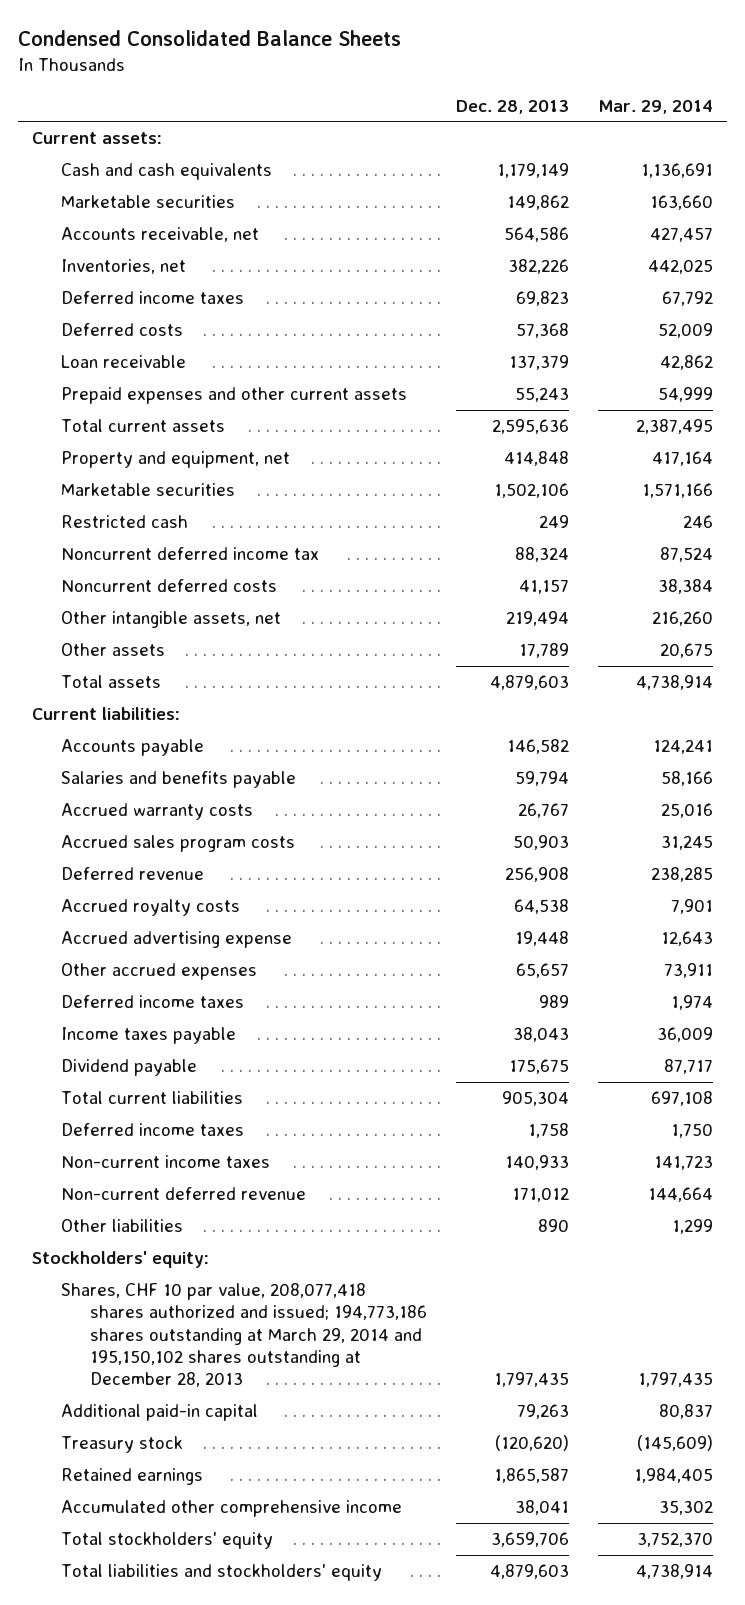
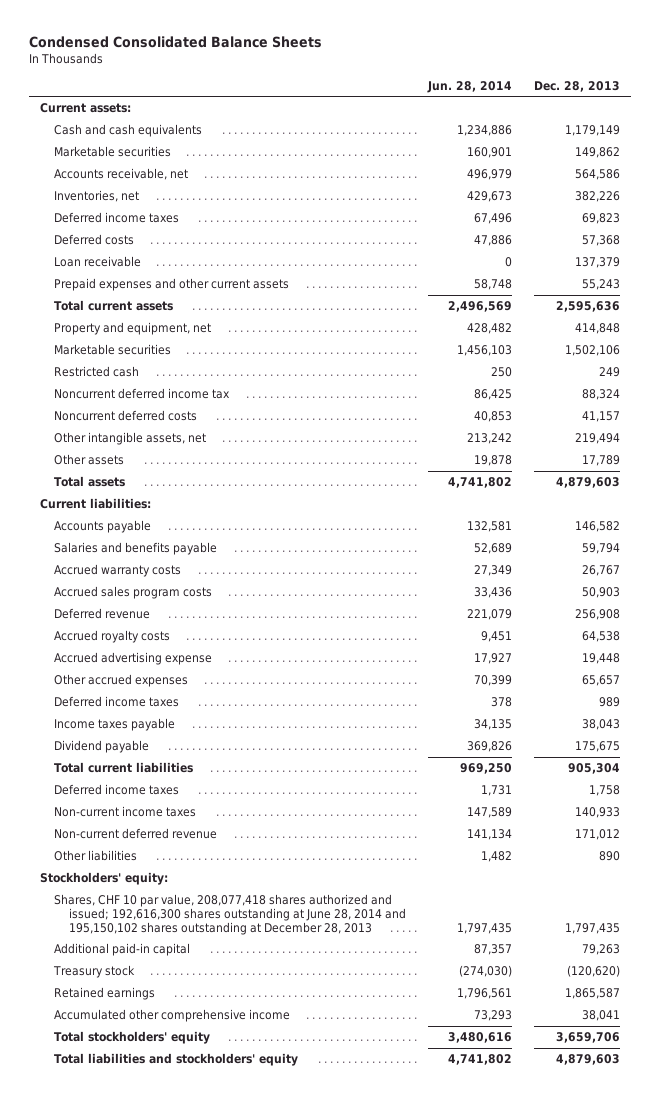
- | Dec. 28, 2013 | Mar. 29, 2014
+ | Jun. 28, 2014 | Dec. 28, 2013
- Shares, CHF 10 par value, 208,077,418 shares authorized and issued; 194,773,186 shares outstanding at March 29, 2014 and 195,150,102 shares outstanding at December 28, 2013 | 1,797,435 | 1,797,435
+ Shares, CHF 10 par value, 208,077,418 shares authorized and issued; 192,616,300 shares outstanding at June 28, 2014 and 195,150,102 shares outstanding at December 28, 2013 | 1,797,435 | 1,797,435

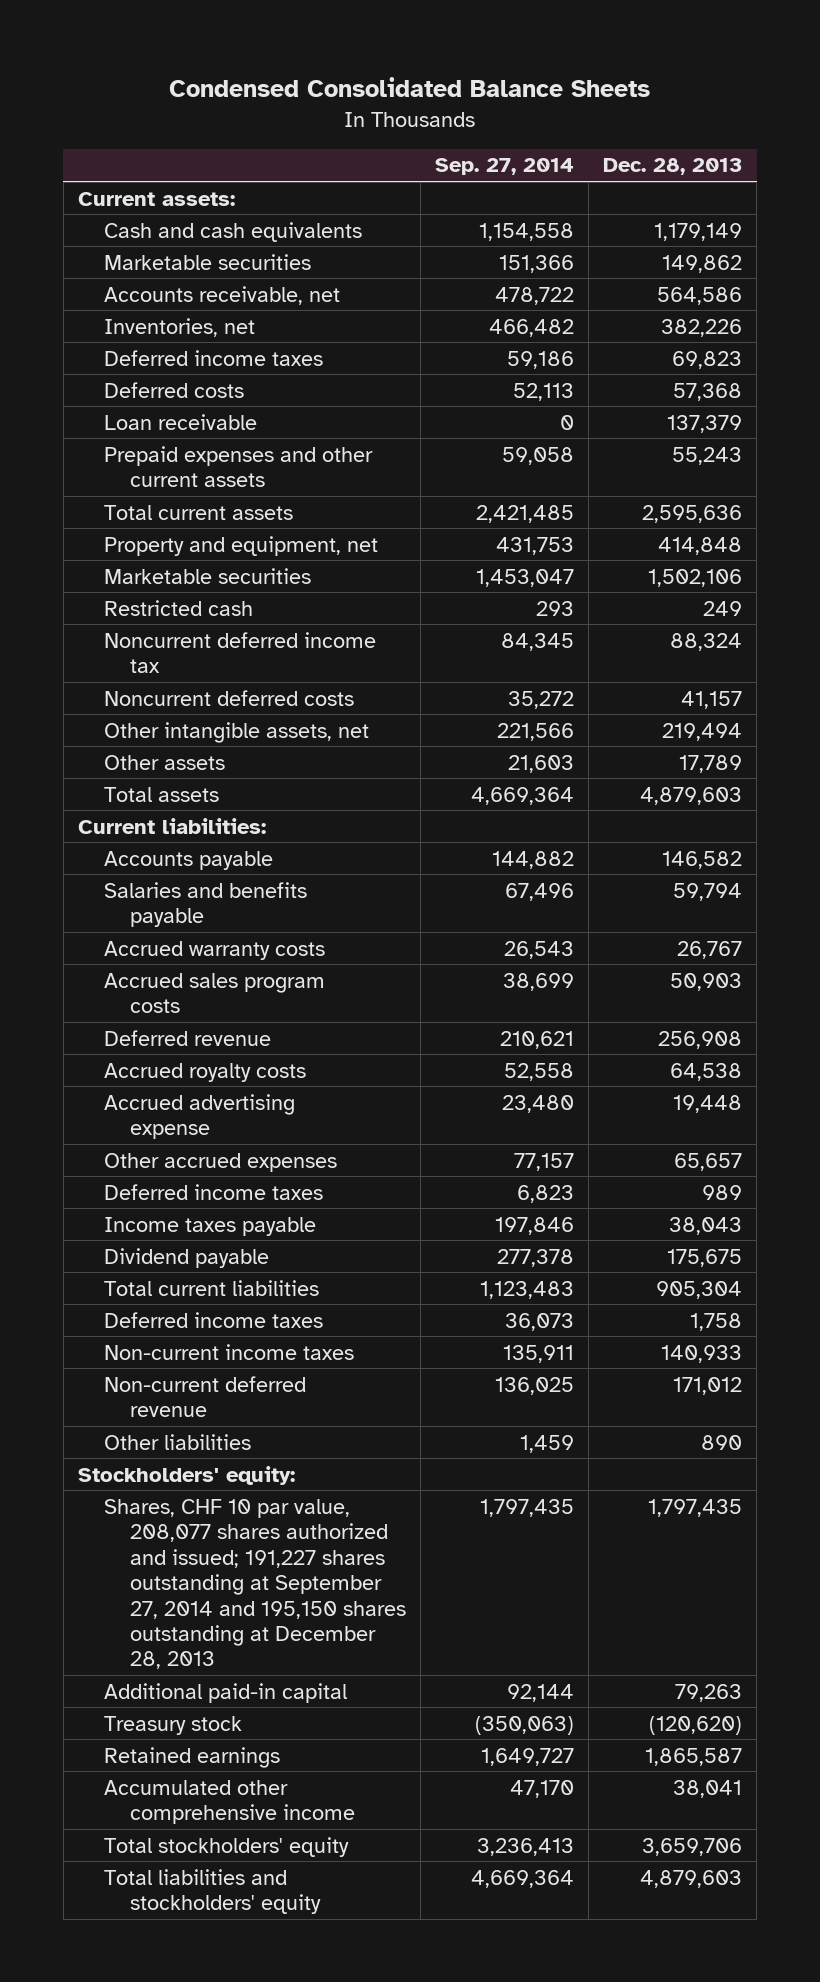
- | Jun. 28, 2014 | Dec. 28, 2013
+ | Sep. 27, 2014 | Dec. 28, 2013
- Shares, CHF 10 par value, 208,077,418 shares authorized and issued; 192,616,300 shares outstanding at June 28, 2014 and 195,150,102 shares outstanding at December 28, 2013 | 1,797,435 | 1,797,435
+ Shares, CHF 10 par value, 208,077 shares authorized and issued; 191,227 shares outstanding at September 27, 2014 and 195,150 shares outstanding at December 28, 2013 | 1,797,435 | 1,797,435

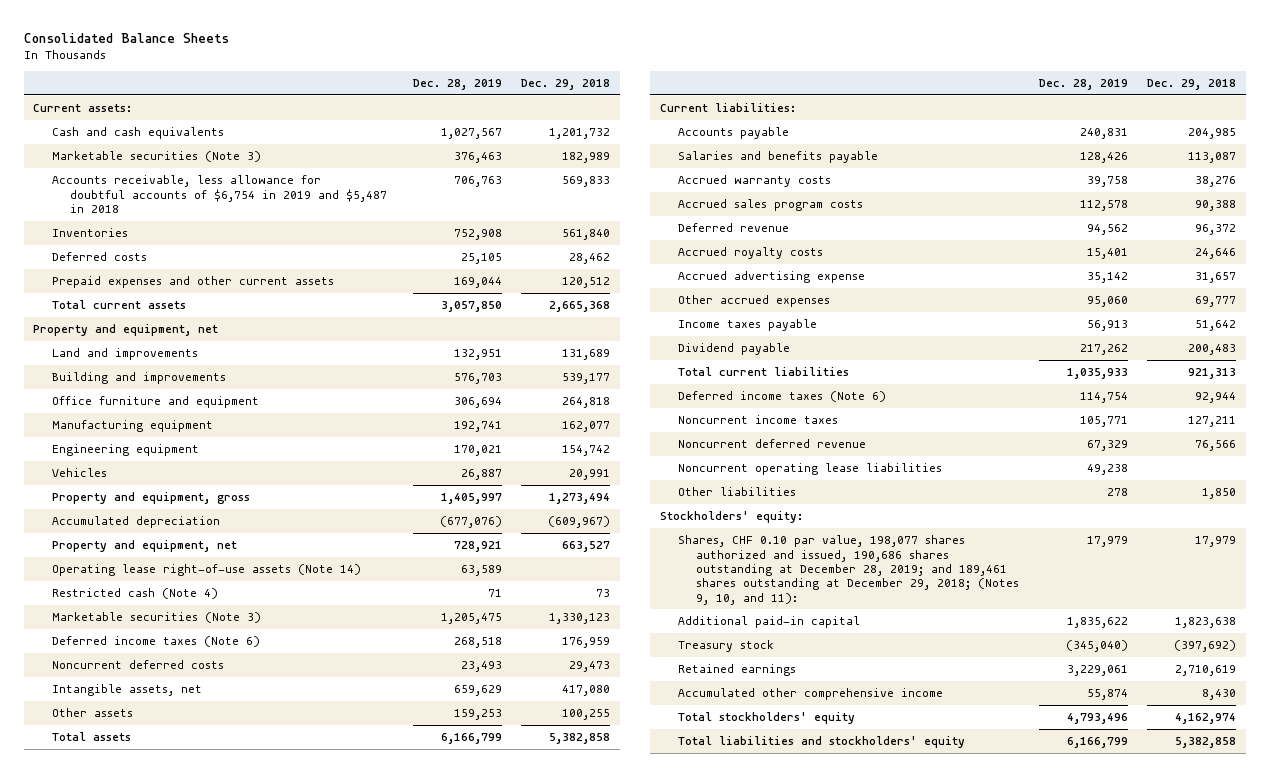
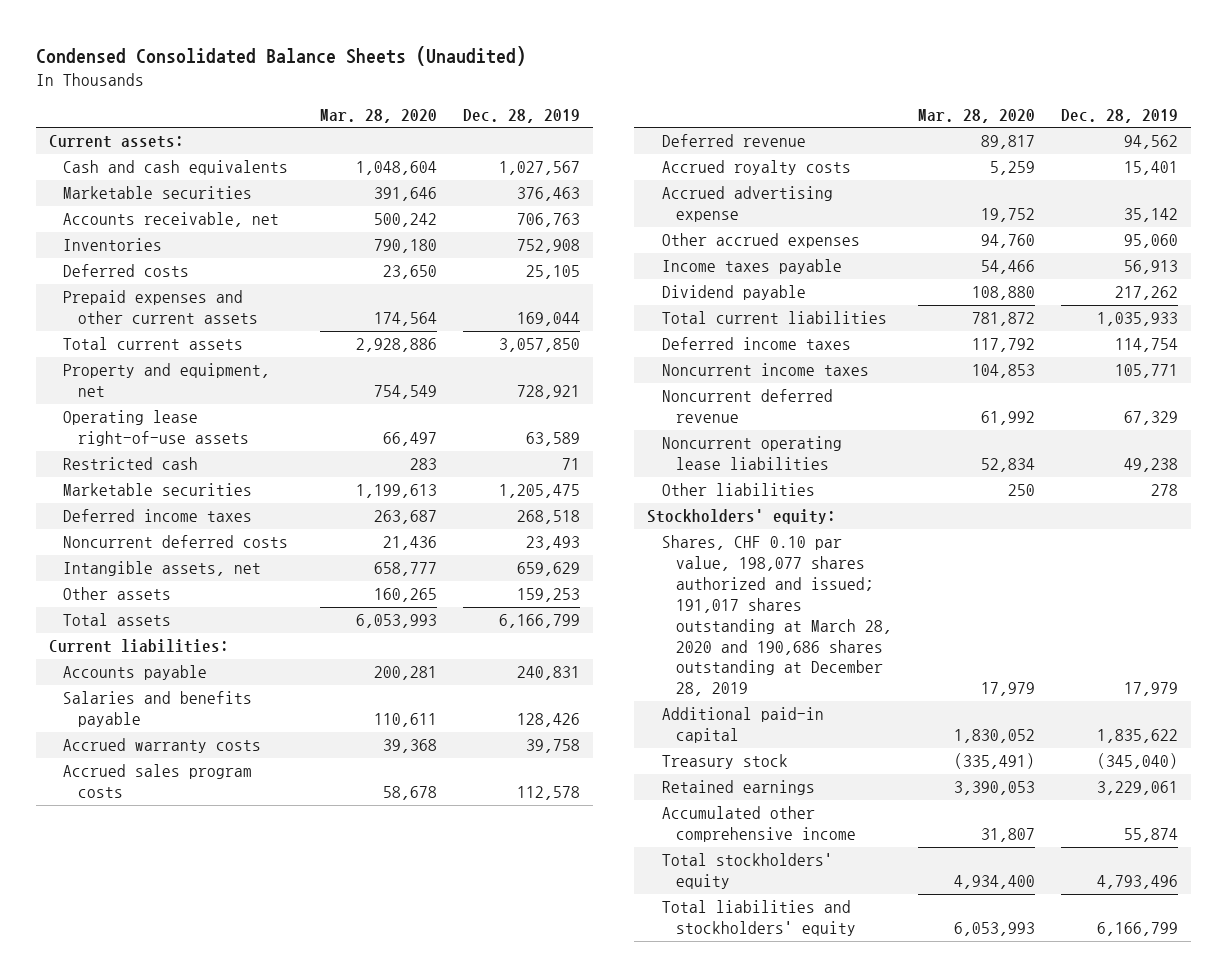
- Consolidated Balance Sheets
+ Condensed Consolidated Balance Sheets (Unaudited)
- | Dec. 28, 2019 | Dec. 29, 2018
+ | Mar. 28, 2020 | Dec. 28, 2019
- Marketable securities (Note 3) | 376,463 | 182,989
- Accounts receivable, less allowance for doubtful accounts of $6,754 in 2019 and $5,487 in 2018 | 706,763 | 569,833
+ Marketable securities | 391,646 | 376,463
+ Accounts receivable, net | 500,242 | 706,763
- Property and equipment, net
- Land and improvements | 132,951 | 131,689
- Building and improvements | 576,703 | 539,177
- Office furniture and equipment | 306,694 | 264,818
- Manufacturing equipment | 192,741 | 162,077
- Engineering equipment | 170,021 | 154,742
- Vehicles | 26,887 | 20,991
- Property and equipment, gross | 1,405,997 | 1,273,494
- Accumulated depreciation | (677,076) | (609,967)
- Operating lease right-of-use assets (Note 14) | 63,589 |
- Restricted cash (Note 4) | 71 | 73
- Marketable securities (Note 3) | 1,205,475 | 1,330,123
- Deferred income taxes (Note 6) | 268,518 | 176,959
+ Operating lease right-of-use assets | 66,497 | 63,589
+ Restricted cash | 283 | 71
+ Marketable securities | 1,199,613 | 1,205,475
+ Deferred income taxes | 263,687 | 268,518
- Deferred income taxes (Note 6) | 114,754 | 92,944
+ Deferred income taxes | 117,792 | 114,754
- Shares, CHF 0.10 par value, 198,077 shares authorized and issued, 190,686 shares outstanding at December 28, 2019; and 189,461 shares outstanding at December 29, 2018; (Notes 9, 10, and 11): | 17,979 | 17,979
+ Shares, CHF 0.10 par value, 198,077 shares authorized and issued; 191,017 shares outstanding at March 28, 2020 and 190,686 shares outstanding at December 28, 2019 | 17,979 | 17,979

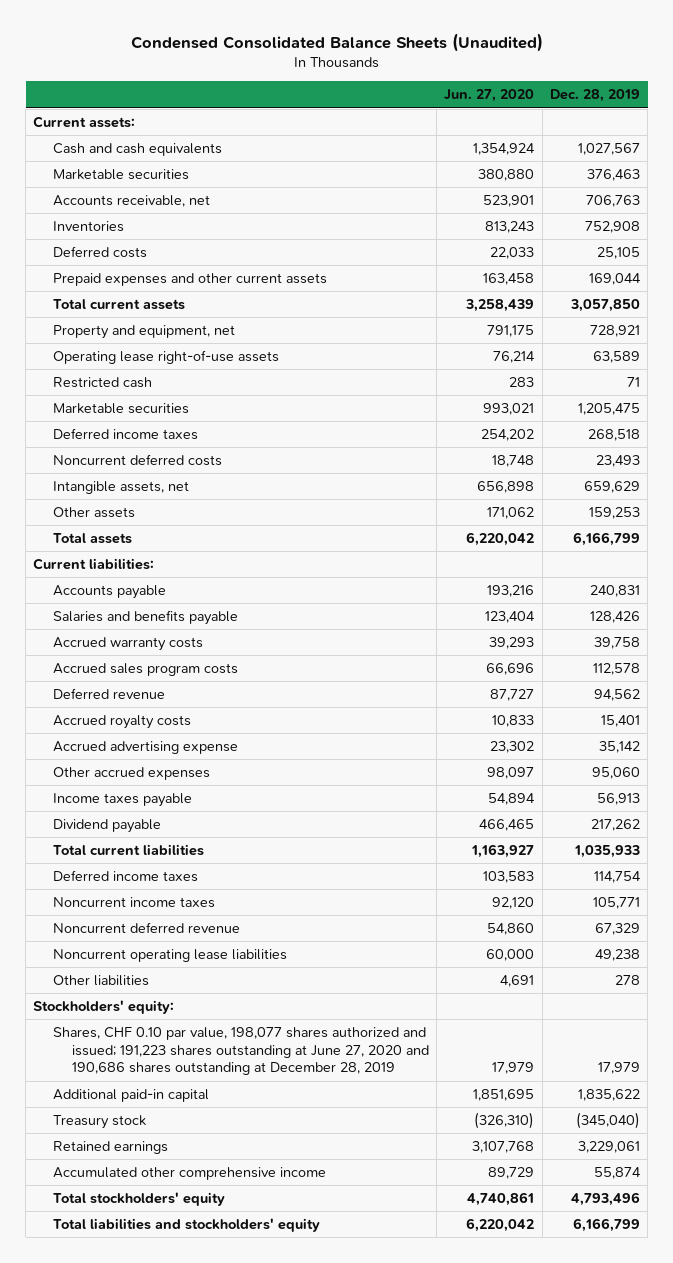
- | Mar. 28, 2020 | Dec. 28, 2019
+ | Jun. 27, 2020 | Dec. 28, 2019
- Shares, CHF 0.10 par value, 198,077 shares authorized and issued; 191,017 shares outstanding at March 28, 2020 and 190,686 shares outstanding at December 28, 2019 | 17,979 | 17,979
+ Shares, CHF 0.10 par value, 198,077 shares authorized and issued; 191,223 shares outstanding at June 27, 2020 and 190,686 shares outstanding at December 28, 2019 | 17,979 | 17,979

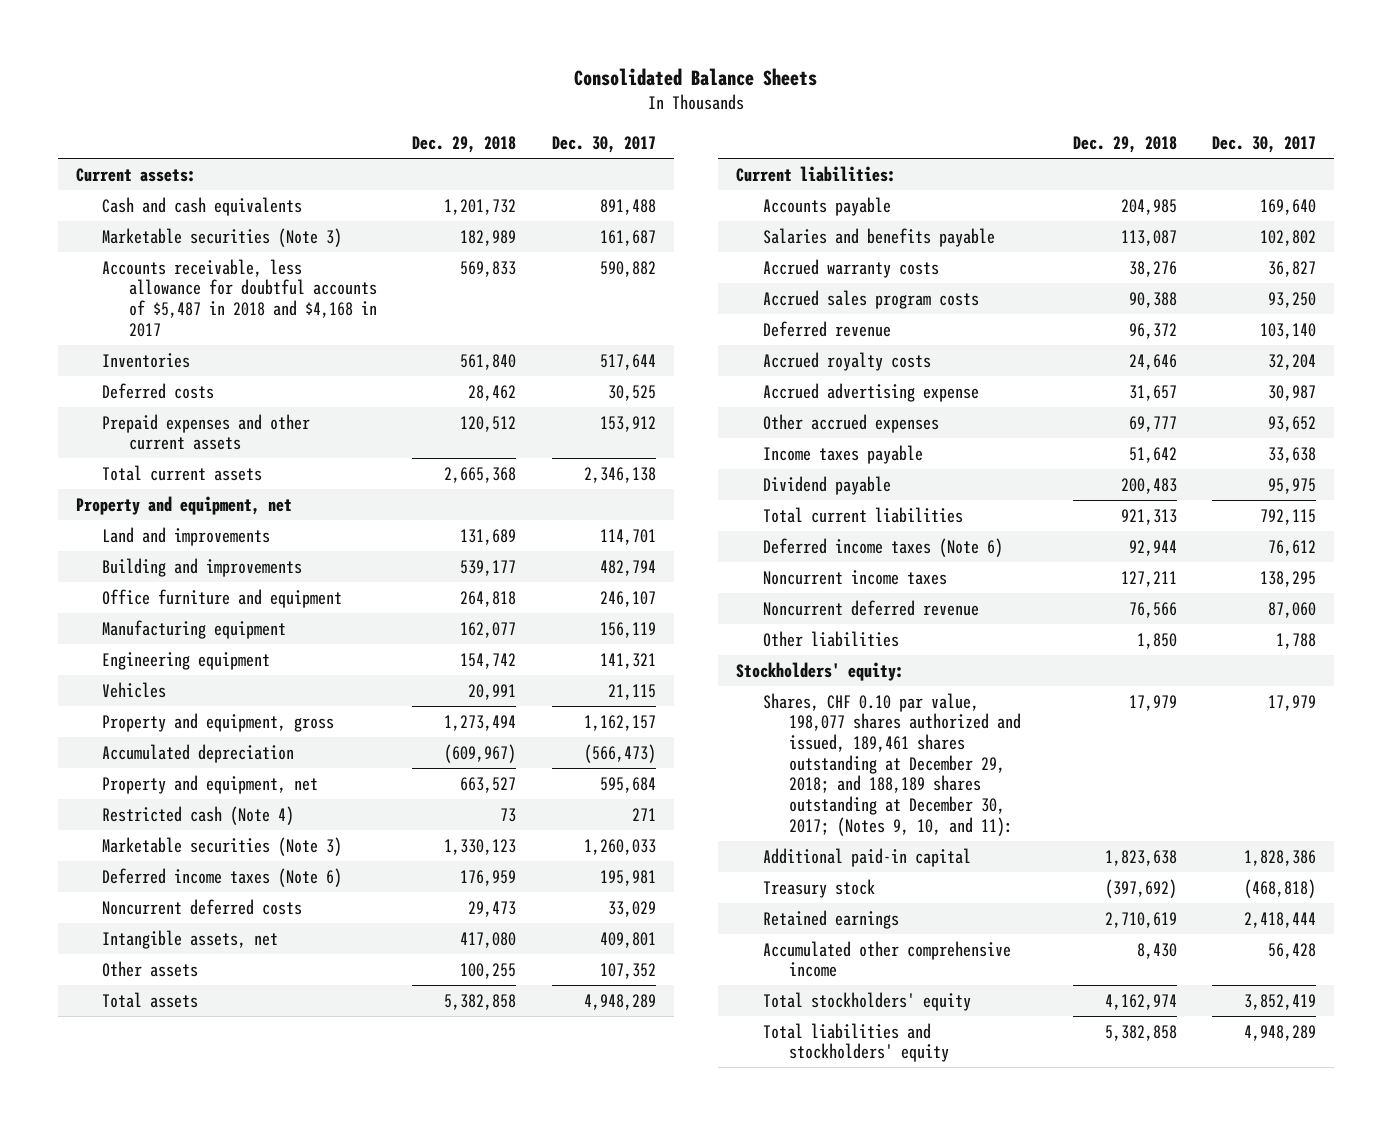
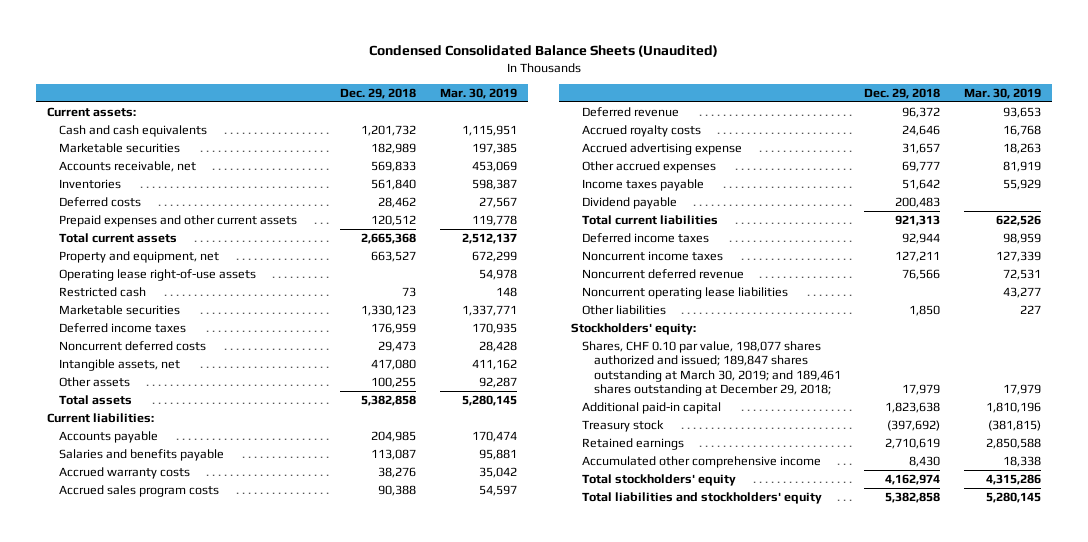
- Consolidated Balance Sheets
+ Condensed Consolidated Balance Sheets (Unaudited)
- | Dec. 29, 2018 | Dec. 30, 2017
+ | Dec. 29, 2018 | Mar. 30, 2019
- Marketable securities (Note 3) | 182,989 | 161,687
- Accounts receivable, less allowance for doubtful accounts of $5,487 in 2018 and $4,168 in 2017 | 569,833 | 590,882
+ Marketable securities | 182,989 | 197,385
+ Accounts receivable, net | 569,833 | 453,069
- Property and equipment, net
- Land and improvements | 131,689 | 114,701
- Building and improvements | 539,177 | 482,794
- Office furniture and equipment | 264,818 | 246,107
- Manufacturing equipment | 162,077 | 156,119
- Engineering equipment | 154,742 | 141,321
- Vehicles | 20,991 | 21,115
- Property and equipment, gross | 1,273,494 | 1,162,157
- Accumulated depreciation | (609,967) | (566,473)
- Restricted cash (Note 4) | 73 | 271
- Marketable securities (Note 3) | 1,330,123 | 1,260,033
- Deferred income taxes (Note 6) | 176,959 | 195,981
+ Operating lease right-of-use assets | | 54,978
+ Restricted cash | 73 | 148
+ Marketable securities | 1,330,123 | 1,337,771
+ Deferred income taxes | 176,959 | 170,935
- Deferred income taxes (Note 6) | 92,944 | 76,612
+ Deferred income taxes | 92,944 | 98,959
+ Noncurrent operating lease liabilities | | 43,277
- Shares, CHF 0.10 par value, 198,077 shares authorized and issued, 189,461 shares outstanding at December 29, 2018; and 188,189 shares outstanding at December 30, 2017; (Notes 9, 10, and 11): | 17,979 | 17,979
+ Shares, CHF 0.10 par value, 198,077 shares authorized and issued; 189,847 shares outstanding at March 30, 2019; and 189,461 shares outstanding at December 29, 2018; | 17,979 | 17,979

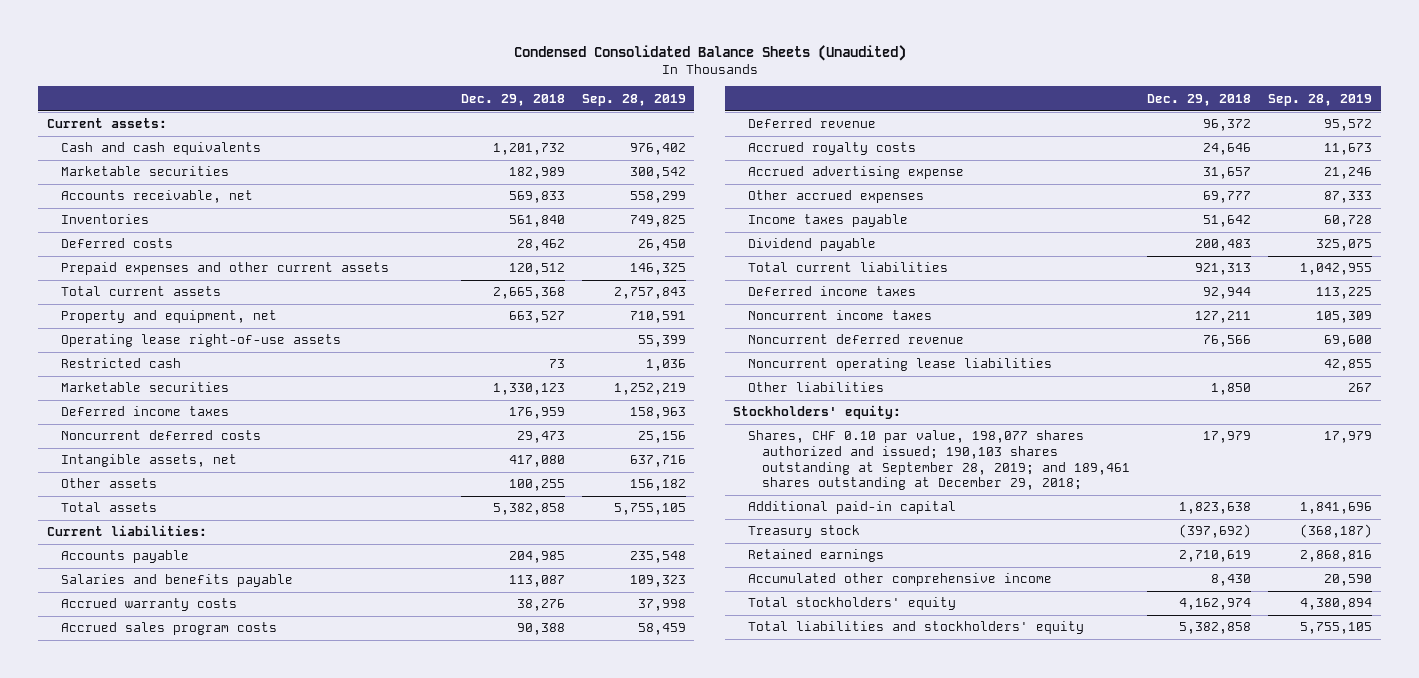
- | Dec. 29, 2018 | Mar. 30, 2019
+ | Dec. 29, 2018 | Sep. 28, 2019
- Shares, CHF 0.10 par value, 198,077 shares authorized and issued; 189,847 shares outstanding at March 30, 2019; and 189,461 shares outstanding at December 29, 2018; | 17,979 | 17,979
+ Shares, CHF 0.10 par value, 198,077 shares authorized and issued; 190,103 shares outstanding at September 28, 2019; and 189,461 shares outstanding at December 29, 2018; | 17,979 | 17,979

